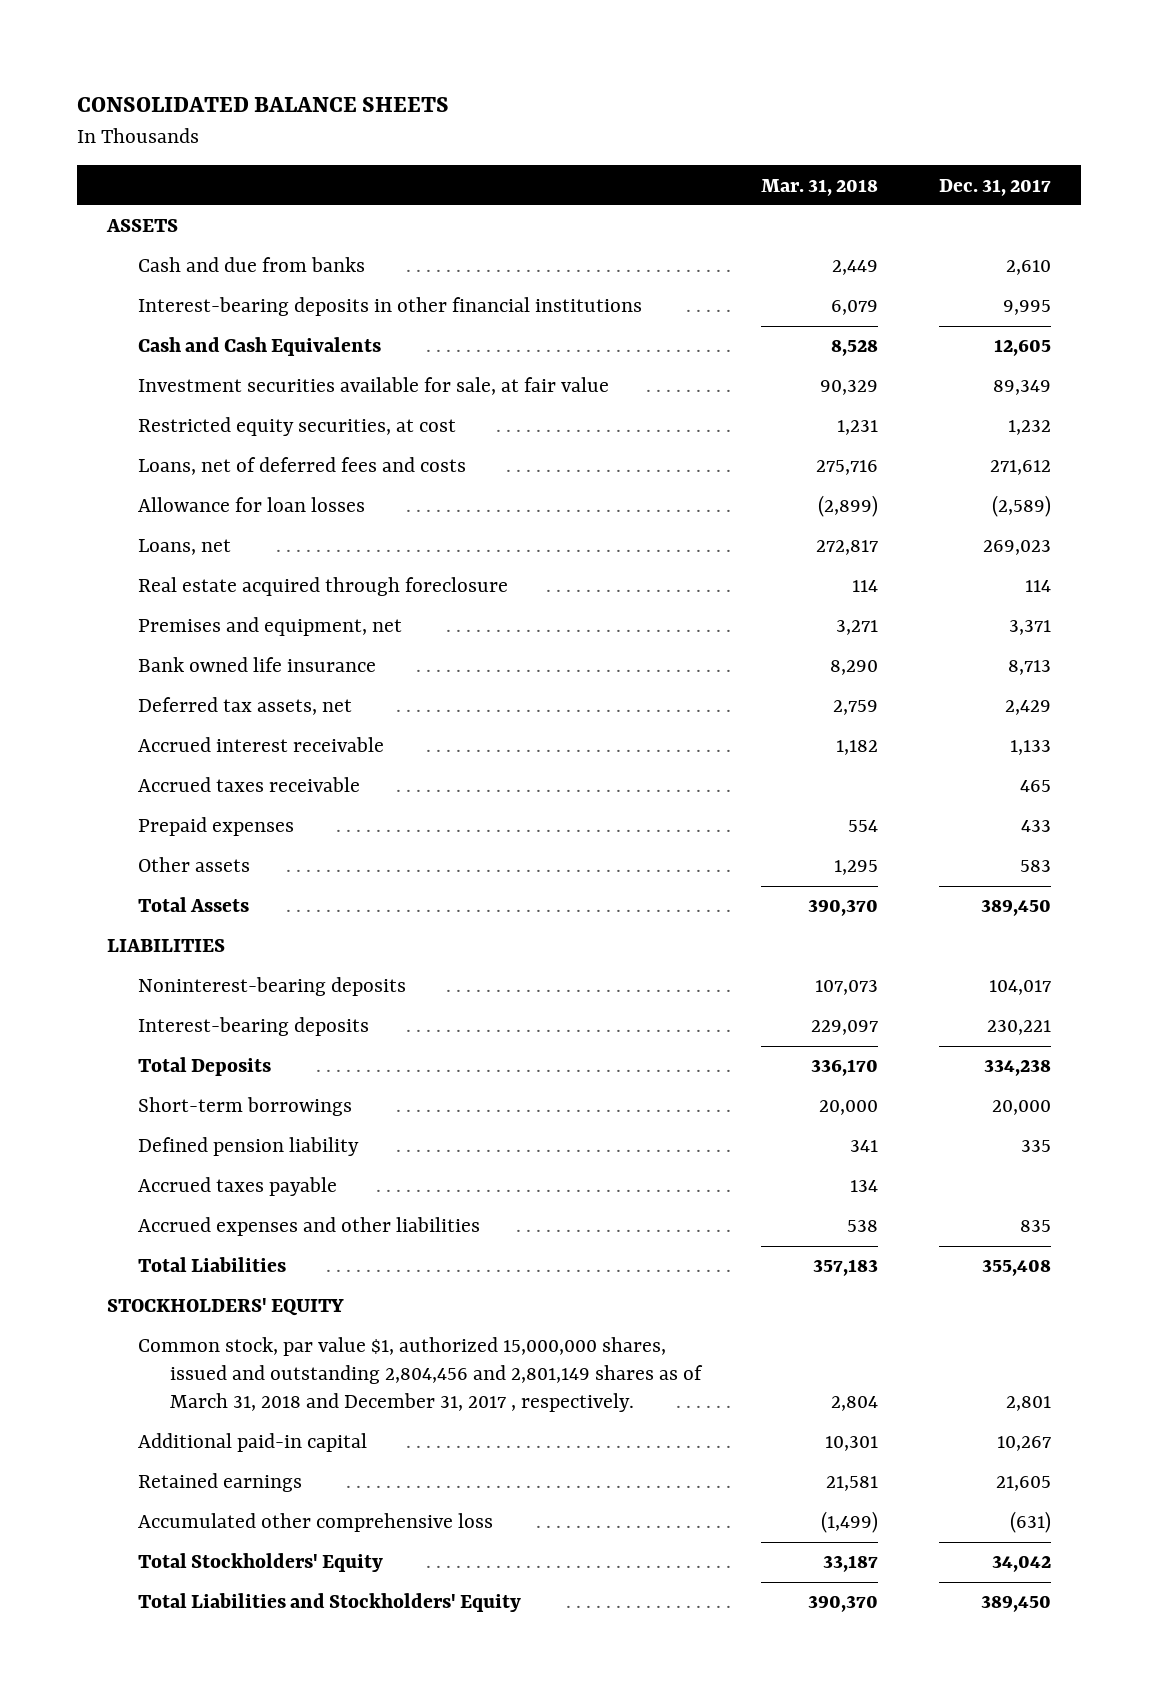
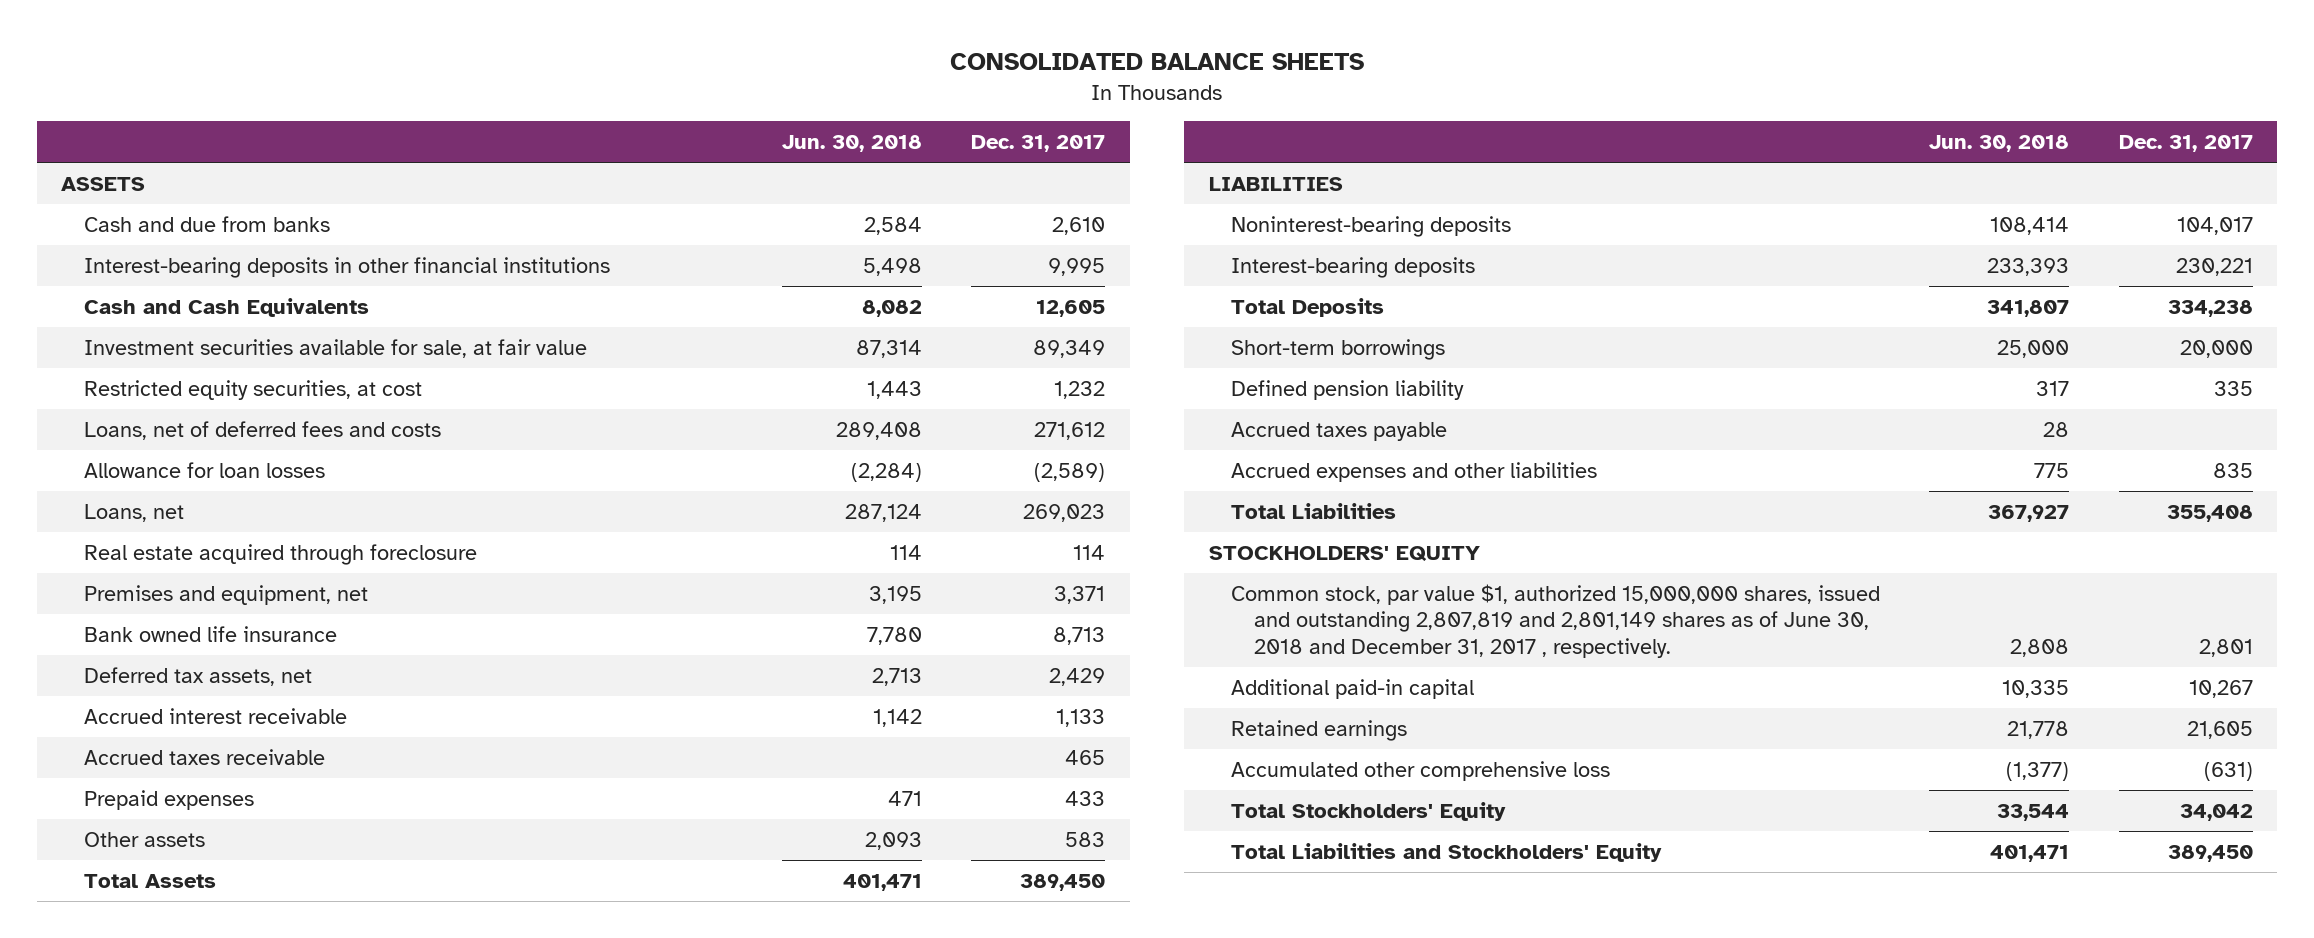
- | Mar. 31, 2018 | Dec. 31, 2017
+ | Jun. 30, 2018 | Dec. 31, 2017
- Common stock, par value $1, authorized 15,000,000 shares, issued and outstanding 2,804,456 and 2,801,149 shares as of March 31, 2018 and December 31, 2017 , respectively. | 2,804 | 2,801
+ Common stock, par value $1, authorized 15,000,000 shares, issued and outstanding 2,807,819 and 2,801,149 shares as of June 30, 2018 and December 31, 2017 , respectively. | 2,808 | 2,801

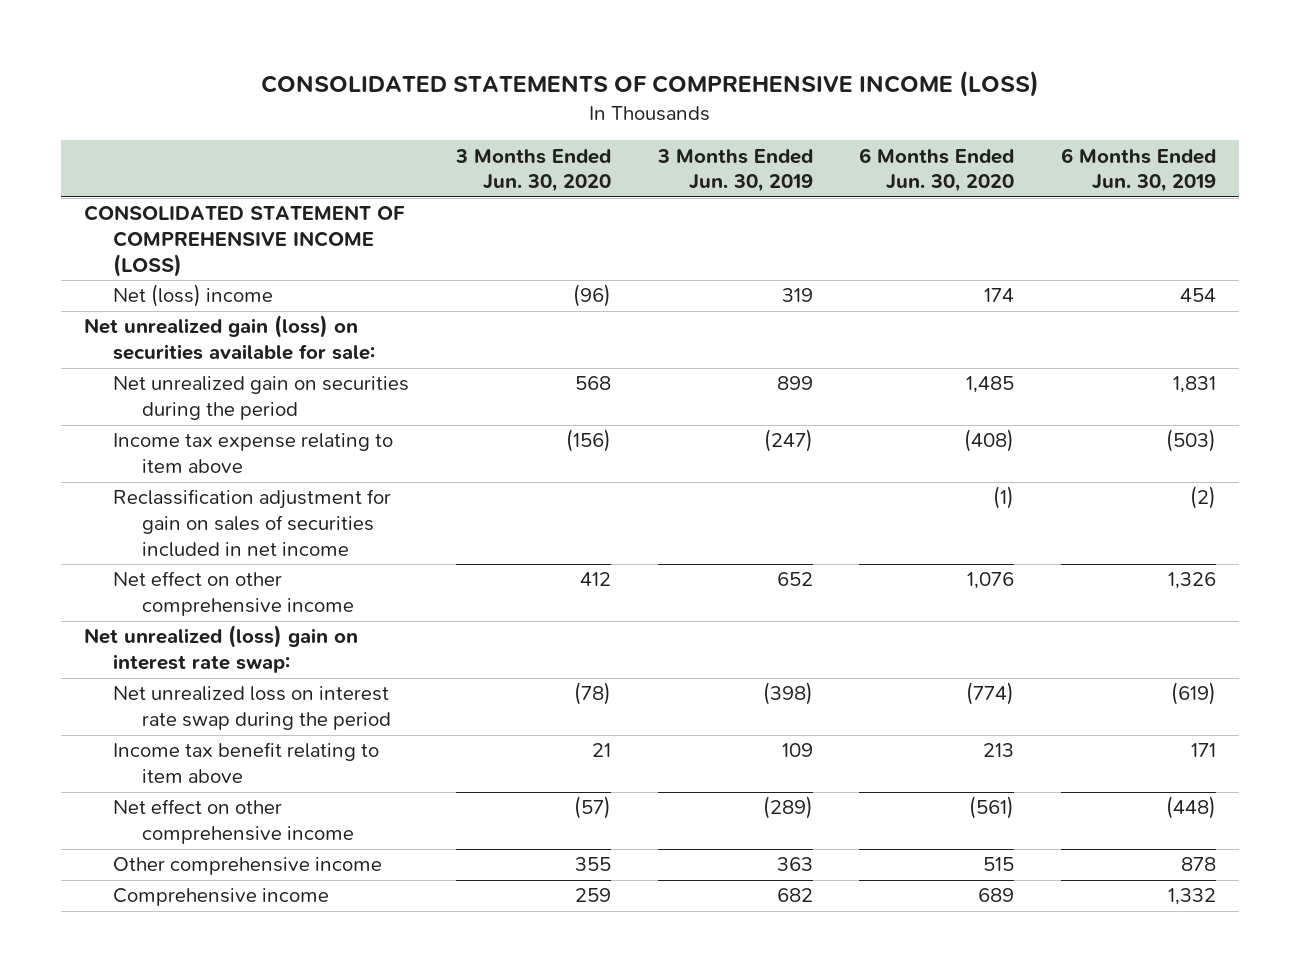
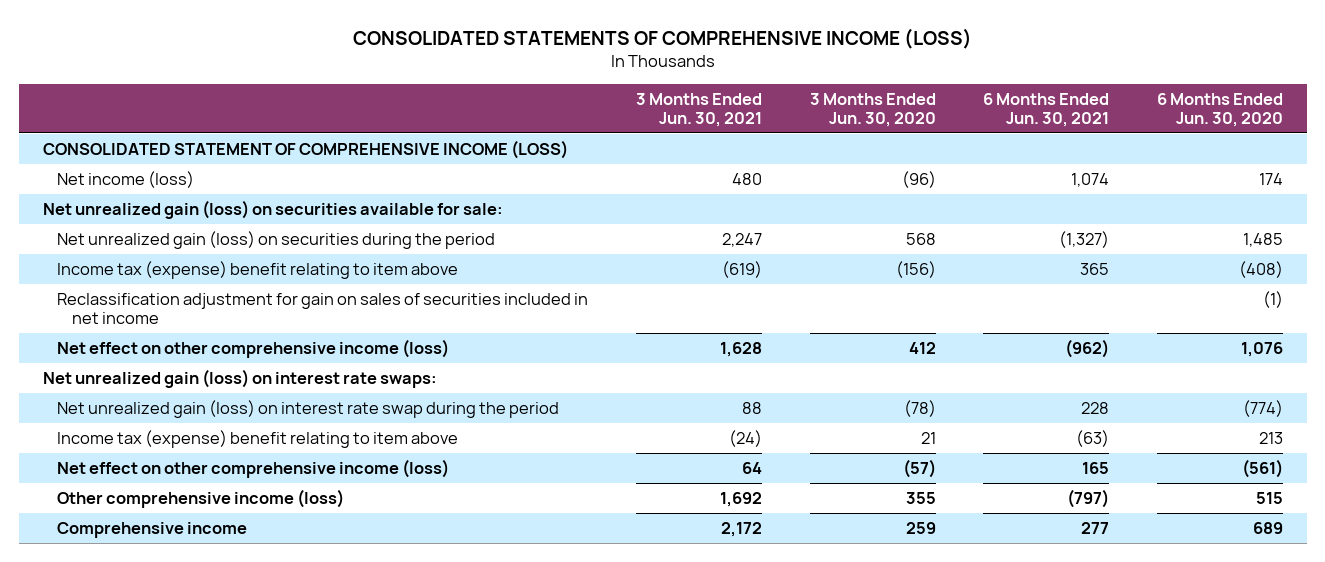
- | 3 Months Ended Jun. 30, 2020 | 3 Months Ended Jun. 30, 2019 | 6 Months Ended Jun. 30, 2020 | 6 Months Ended Jun. 30, 2019
+ | 3 Months Ended Jun. 30, 2021 | 3 Months Ended Jun. 30, 2020 | 6 Months Ended Jun. 30, 2021 | 6 Months Ended Jun. 30, 2020
- Net (loss) income | (96) | 319 | 174 | 454
+ Net income (loss) | 480 | (96) | 1,074 | 174
- Net unrealized gain on securities during the period | 568 | 899 | 1,485 | 1,831
- Income tax expense relating to item above | (156) | (247) | (408) | (503)
+ Net unrealized gain (loss) on securities during the period | 2,247 | 568 | (1,327) | 1,485
+ Income tax (expense) benefit relating to item above | (619) | (156) | 365 | (408)
- Net effect on other comprehensive income | 412 | 652 | 1,076 | 1,326
- Net unrealized (loss) gain on interest rate swap:
- Net unrealized loss on interest rate swap during the period | (78) | (398) | (774) | (619)
- Income tax benefit relating to item above | 21 | 109 | 213 | 171
- Net effect on other comprehensive income | (57) | (289) | (561) | (448)
- Other comprehensive income | 355 | 363 | 515 | 878
+ Net effect on other comprehensive income (loss) | 1,628 | 412 | (962) | 1,076
+ Net unrealized gain (loss) on interest rate swaps:
+ Net unrealized gain (loss) on interest rate swap during the period | 88 | (78) | 228 | (774)
+ Income tax (expense) benefit relating to item above | (24) | 21 | (63) | 213
+ Net effect on other comprehensive income (loss) | 64 | (57) | 165 | (561)
+ Other comprehensive income (loss) | 1,692 | 355 | (797) | 515

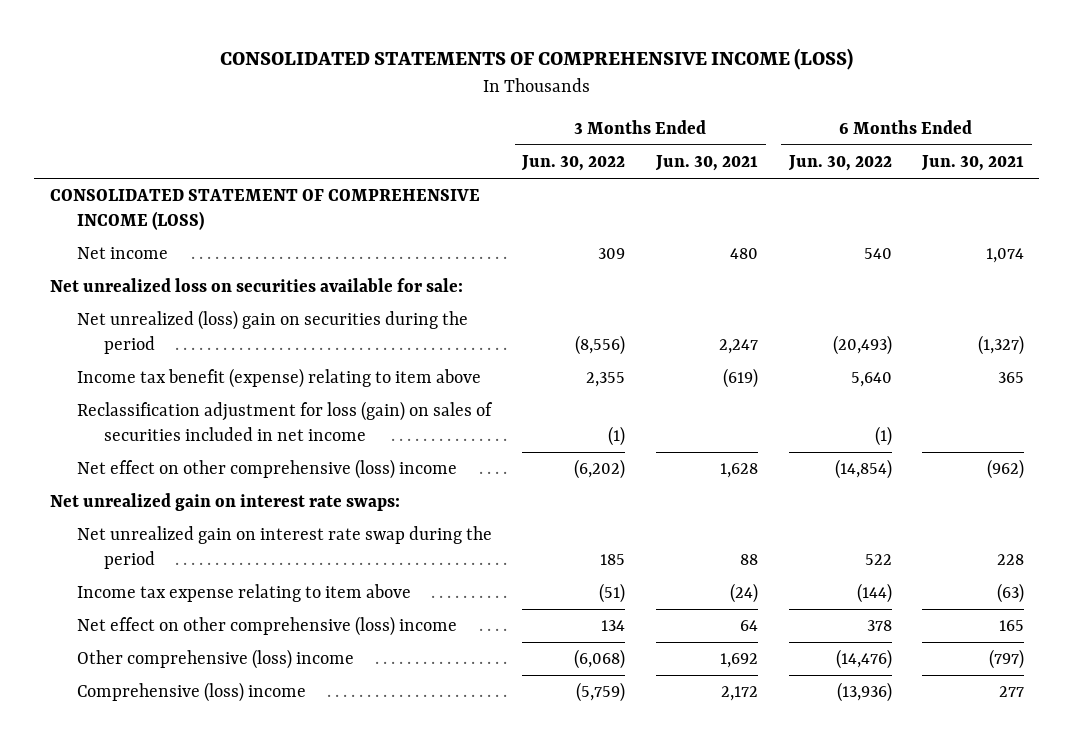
- | 3 Months Ended Jun. 30, 2021 | 3 Months Ended Jun. 30, 2020 | 6 Months Ended Jun. 30, 2021 | 6 Months Ended Jun. 30, 2020
+ | 3 Months Ended Jun. 30, 2022 | 3 Months Ended Jun. 30, 2021 | 6 Months Ended Jun. 30, 2022 | 6 Months Ended Jun. 30, 2021
- Net income (loss) | 480 | (96) | 1,074 | 174
- Net unrealized gain (loss) on securities available for sale:
- Net unrealized gain (loss) on securities during the period | 2,247 | 568 | (1,327) | 1,485
- Income tax (expense) benefit relating to item above | (619) | (156) | 365 | (408)
- Reclassification adjustment for gain on sales of securities included in net income | | | | (1)
- Net effect on other comprehensive income (loss) | 1,628 | 412 | (962) | 1,076
- Net unrealized gain (loss) on interest rate swaps:
- Net unrealized gain (loss) on interest rate swap during the period | 88 | (78) | 228 | (774)
- Income tax (expense) benefit relating to item above | (24) | 21 | (63) | 213
- Net effect on other comprehensive income (loss) | 64 | (57) | 165 | (561)
- Other comprehensive income (loss) | 1,692 | 355 | (797) | 515
- Comprehensive income | 2,172 | 259 | 277 | 689
+ Net income | 309 | 480 | 540 | 1,074
+ Net unrealized loss on securities available for sale:
+ Net unrealized (loss) gain on securities during the period | (8,556) | 2,247 | (20,493) | (1,327)
+ Income tax benefit (expense) relating to item above | 2,355 | (619) | 5,640 | 365
+ Reclassification adjustment for loss (gain) on sales of securities included in net income | (1) | | (1) |
+ Net effect on other comprehensive (loss) income | (6,202) | 1,628 | (14,854) | (962)
+ Net unrealized gain on interest rate swaps:
+ Net unrealized gain on interest rate swap during the period | 185 | 88 | 522 | 228
+ Income tax expense relating to item above | (51) | (24) | (144) | (63)
+ Net effect on other comprehensive (loss) income | 134 | 64 | 378 | 165
+ Other comprehensive (loss) income | (6,068) | 1,692 | (14,476) | (797)
+ Comprehensive (loss) income | (5,759) | 2,172 | (13,936) | 277

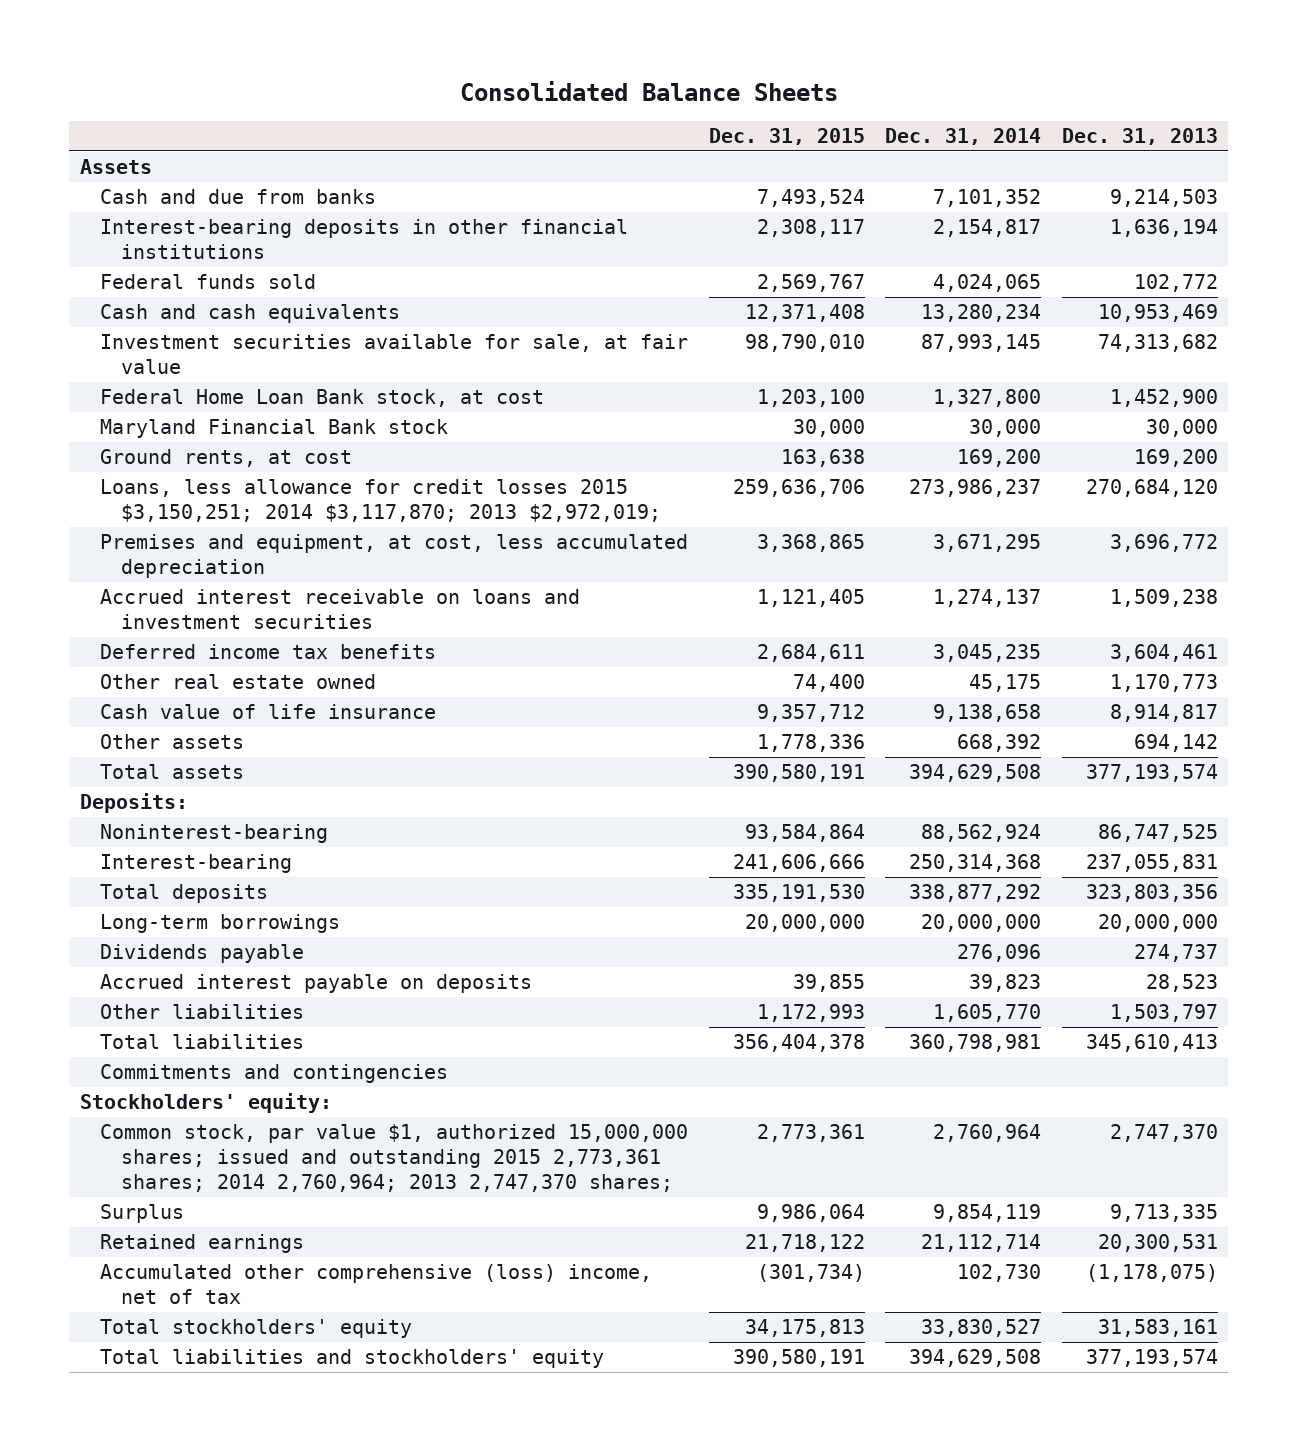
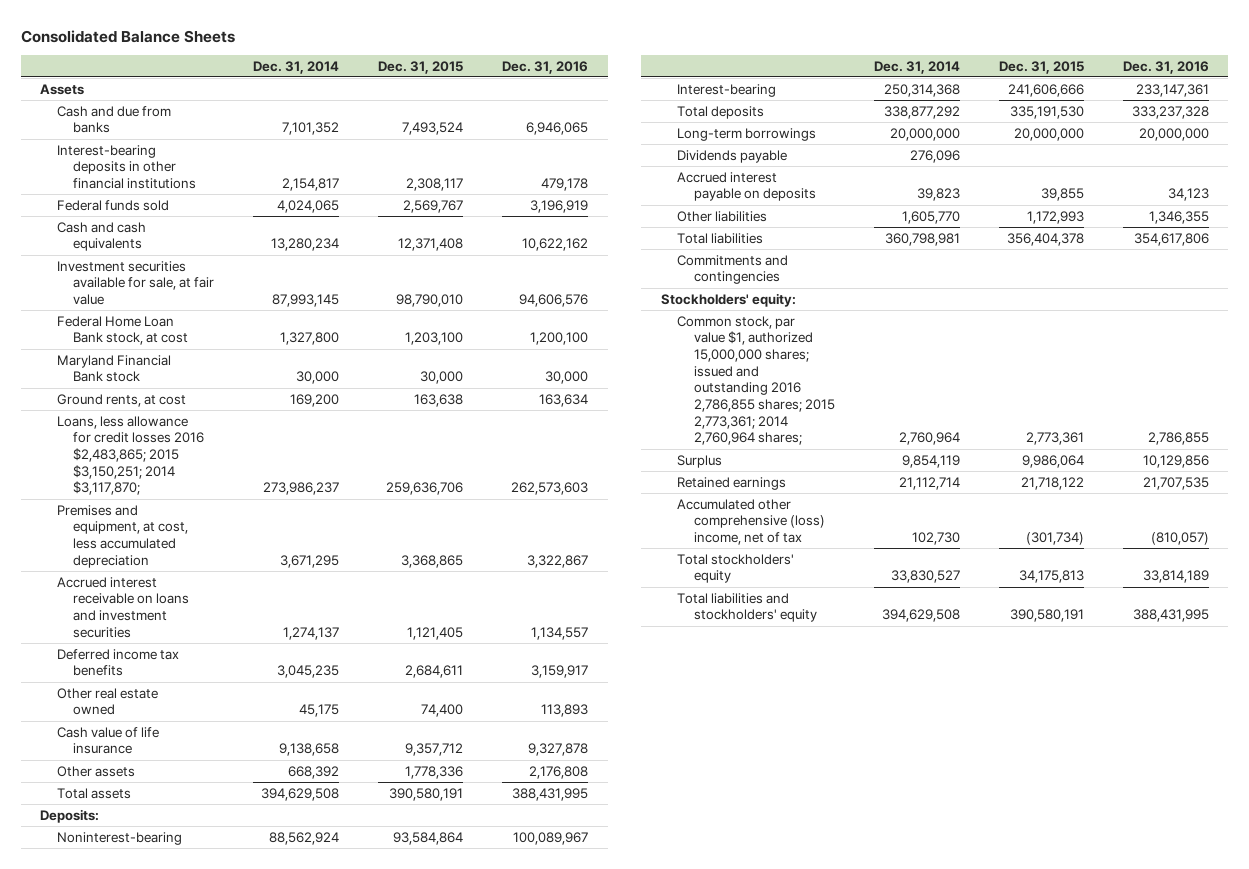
- | Dec. 31, 2015 | Dec. 31, 2014 | Dec. 31, 2013
+ | Dec. 31, 2014 | Dec. 31, 2015 | Dec. 31, 2016
- Loans, less allowance for credit losses 2015 $3,150,251; 2014 $3,117,870; 2013 $2,972,019; | 259,636,706 | 273,986,237 | 270,684,120
+ Loans, less allowance for credit losses 2016 $2,483,865; 2015 $3,150,251; 2014 $3,117,870; | 273,986,237 | 259,636,706 | 262,573,603
- Common stock, par value $1, authorized 15,000,000 shares; issued and outstanding 2015 2,773,361 shares; 2014 2,760,964; 2013 2,747,370 shares; | 2,773,361 | 2,760,964 | 2,747,370
+ Common stock, par value $1, authorized 15,000,000 shares; issued and outstanding 2016 2,786,855 shares; 2015 2,773,361; 2014 2,760,964 shares; | 2,760,964 | 2,773,361 | 2,786,855

